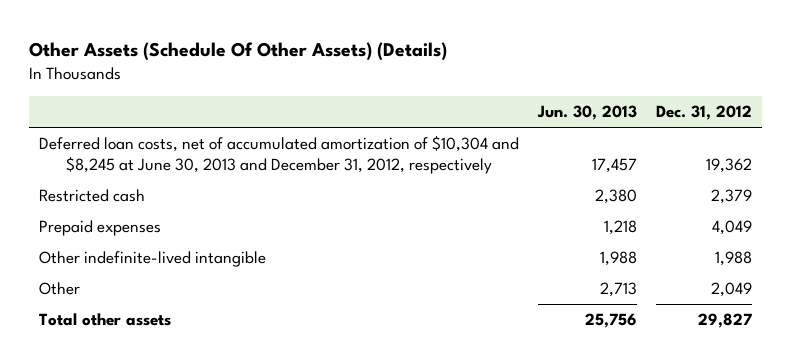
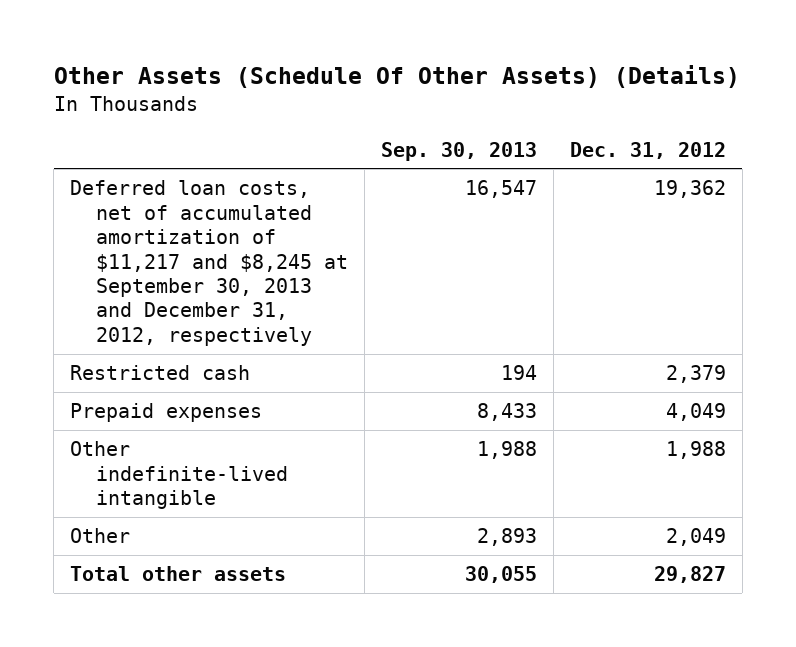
- | Jun. 30, 2013 | Dec. 31, 2012
+ | Sep. 30, 2013 | Dec. 31, 2012
- Deferred loan costs, net of accumulated amortization of $10,304 and $8,245 at June 30, 2013 and December 31, 2012, respectively | 17,457 | 19,362
+ Deferred loan costs, net of accumulated amortization of $11,217 and $8,245 at September 30, 2013 and December 31, 2012, respectively | 16,547 | 19,362

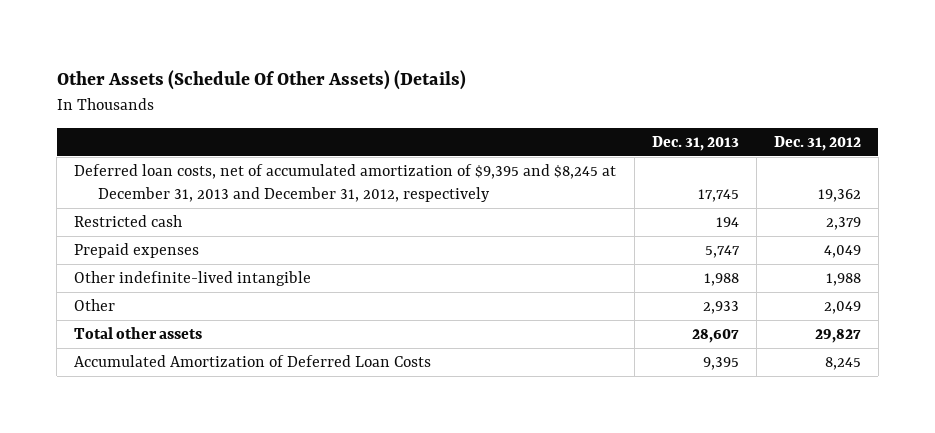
- | Sep. 30, 2013 | Dec. 31, 2012
+ | Dec. 31, 2013 | Dec. 31, 2012
- Deferred loan costs, net of accumulated amortization of $11,217 and $8,245 at September 30, 2013 and December 31, 2012, respectively | 16,547 | 19,362
+ Deferred loan costs, net of accumulated amortization of $9,395 and $8,245 at December 31, 2013 and December 31, 2012, respectively | 17,745 | 19,362
+ Accumulated Amortization of Deferred Loan Costs | 9,395 | 8,245

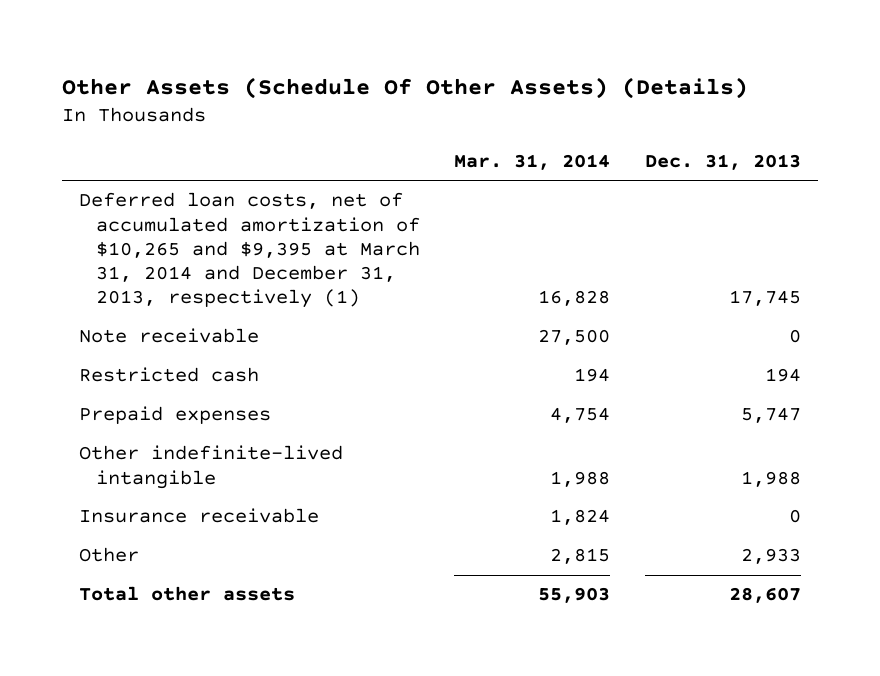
- | Dec. 31, 2013 | Dec. 31, 2012
+ | Mar. 31, 2014 | Dec. 31, 2013
- Deferred loan costs, net of accumulated amortization of $9,395 and $8,245 at December 31, 2013 and December 31, 2012, respectively | 17,745 | 19,362
+ Deferred loan costs, net of accumulated amortization of $10,265 and $9,395 at March 31, 2014 and December 31, 2013, respectively (1) | 16,828 | 17,745
+ Note receivable | 27,500 | 0
+ Insurance receivable | 1,824 | 0
- Accumulated Amortization of Deferred Loan Costs | 9,395 | 8,245

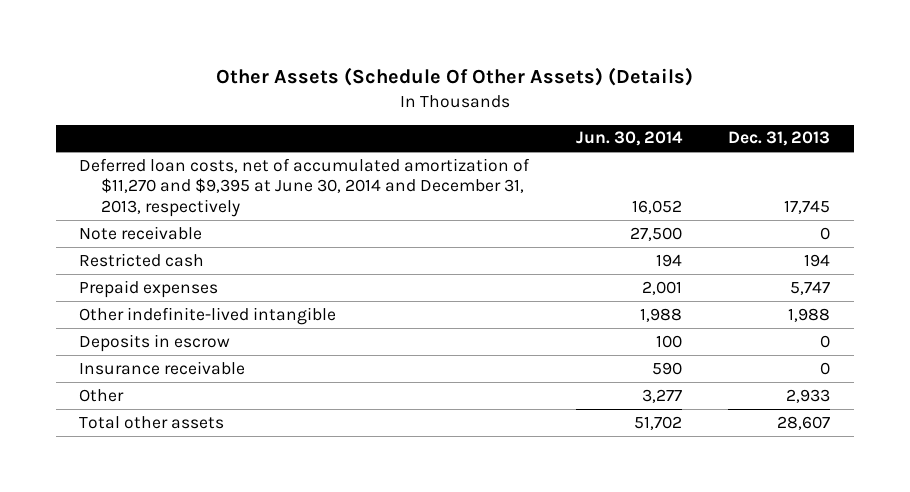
- | Mar. 31, 2014 | Dec. 31, 2013
+ | Jun. 30, 2014 | Dec. 31, 2013
- Deferred loan costs, net of accumulated amortization of $10,265 and $9,395 at March 31, 2014 and December 31, 2013, respectively (1) | 16,828 | 17,745
+ Deferred loan costs, net of accumulated amortization of $11,270 and $9,395 at June 30, 2014 and December 31, 2013, respectively | 16,052 | 17,745
+ Deposits in escrow | 100 | 0

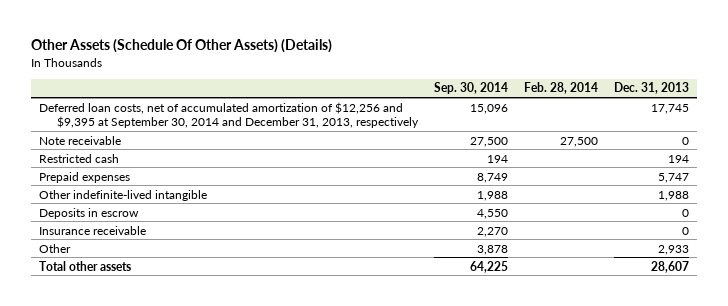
- | Jun. 30, 2014 | Dec. 31, 2013
+ | Sep. 30, 2014 | Feb. 28, 2014 | Dec. 31, 2013
- Deferred loan costs, net of accumulated amortization of $11,270 and $9,395 at June 30, 2014 and December 31, 2013, respectively | 16,052 | 17,745
+ Deferred loan costs, net of accumulated amortization of $12,256 and $9,395 at September 30, 2014 and December 31, 2013, respectively | 15,096 | | 17,745

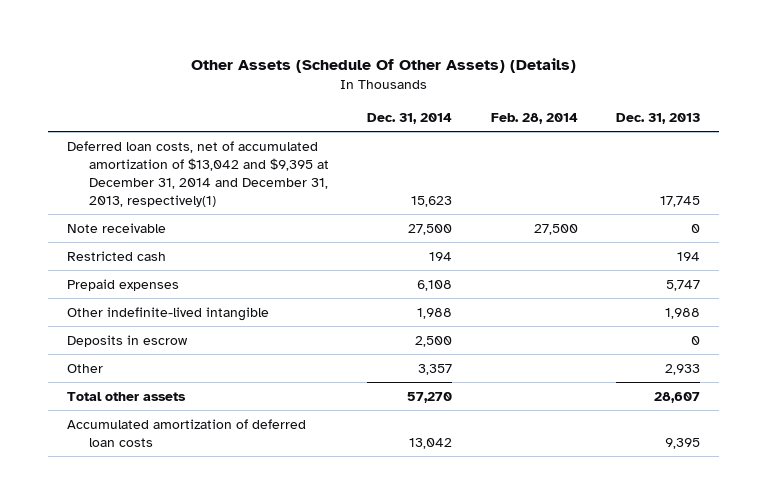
- | Sep. 30, 2014 | Feb. 28, 2014 | Dec. 31, 2013
+ | Dec. 31, 2014 | Feb. 28, 2014 | Dec. 31, 2013
- Deferred loan costs, net of accumulated amortization of $12,256 and $9,395 at September 30, 2014 and December 31, 2013, respectively | 15,096 | | 17,745
+ Deferred loan costs, net of accumulated amortization of $13,042 and $9,395 at December 31, 2014 and December 31, 2013, respectively(1) | 15,623 | | 17,745
- Insurance receivable | 2,270 | | 0
+ Accumulated amortization of deferred loan costs | 13,042 | | 9,395

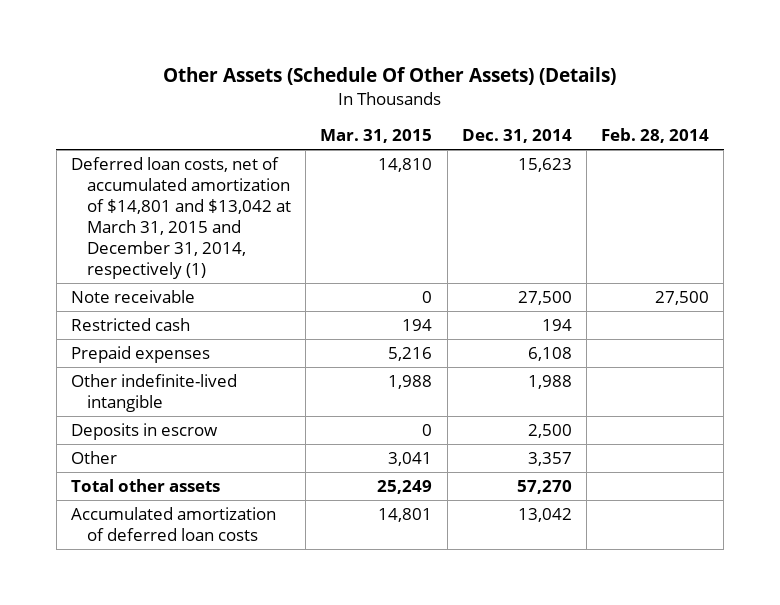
- | Dec. 31, 2014 | Feb. 28, 2014 | Dec. 31, 2013
+ | Mar. 31, 2015 | Dec. 31, 2014 | Feb. 28, 2014
- Deferred loan costs, net of accumulated amortization of $13,042 and $9,395 at December 31, 2014 and December 31, 2013, respectively(1) | 15,623 | | 17,745
+ Deferred loan costs, net of accumulated amortization of $14,801 and $13,042 at March 31, 2015 and December 31, 2014, respectively (1) | 14,810 | 15,623 |

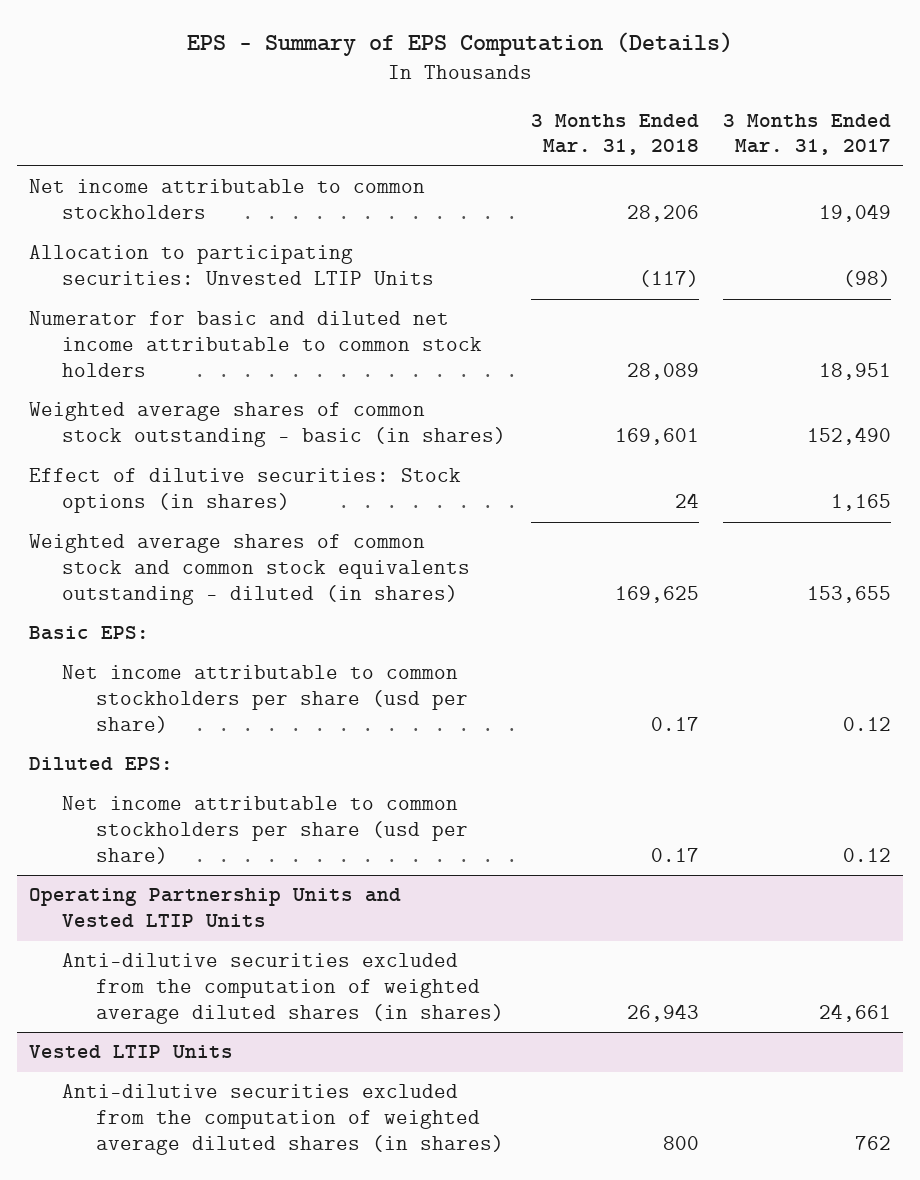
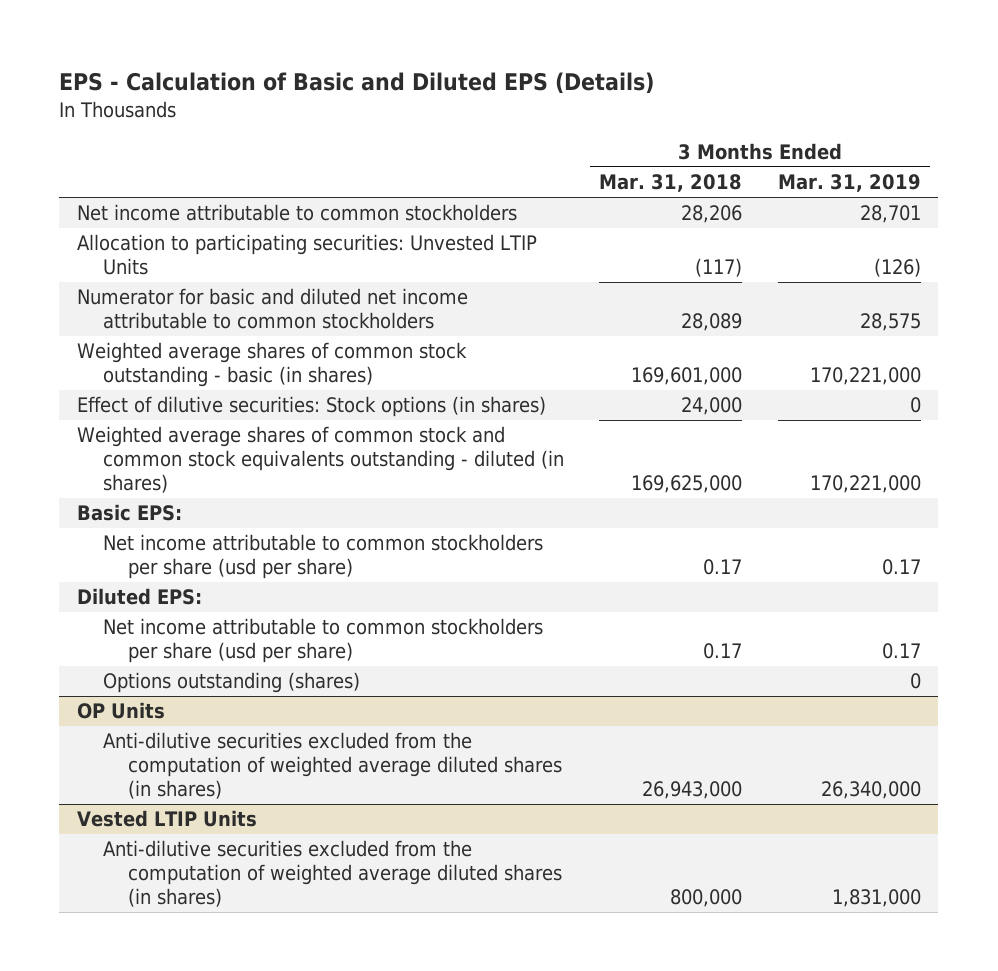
- EPS - Summary of EPS Computation (Details)
+ EPS - Calculation of Basic and Diluted EPS (Details)
- | 3 Months Ended Mar. 31, 2018 | 3 Months Ended Mar. 31, 2017
+ | 3 Months Ended Mar. 31, 2018 | 3 Months Ended Mar. 31, 2019
- Numerator for basic and diluted net income attributable to common stock holders | 28,089 | 18,951
- Weighted average shares of common stock outstanding - basic (in shares) | 169,601 | 152,490
- Effect of dilutive securities: Stock options (in shares) | 24 | 1,165
- Weighted average shares of common stock and common stock equivalents outstanding - diluted (in shares) | 169,625 | 153,655
+ Numerator for basic and diluted net income attributable to common stockholders | 28,089 | 28,575
+ Weighted average shares of common stock outstanding - basic (in shares) | 169,601,000 | 170,221,000
+ Effect of dilutive securities: Stock options (in shares) | 24,000 | 0
+ Weighted average shares of common stock and common stock equivalents outstanding - diluted (in shares) | 169,625,000 | 170,221,000
- Operating Partnership Units and Vested LTIP Units
- Anti-dilutive securities excluded from the computation of weighted average diluted shares (in shares) | 26,943 | 24,661
+ Options outstanding (shares) | | 0
+ OP Units
+ Anti-dilutive securities excluded from the computation of weighted average diluted shares (in shares) | 26,943,000 | 26,340,000
@ Vested LTIP Units
- Anti-dilutive securities excluded from the computation of weighted average diluted shares (in shares) | 800 | 762
+ Anti-dilutive securities excluded from the computation of weighted average diluted shares (in shares) | 800,000 | 1,831,000

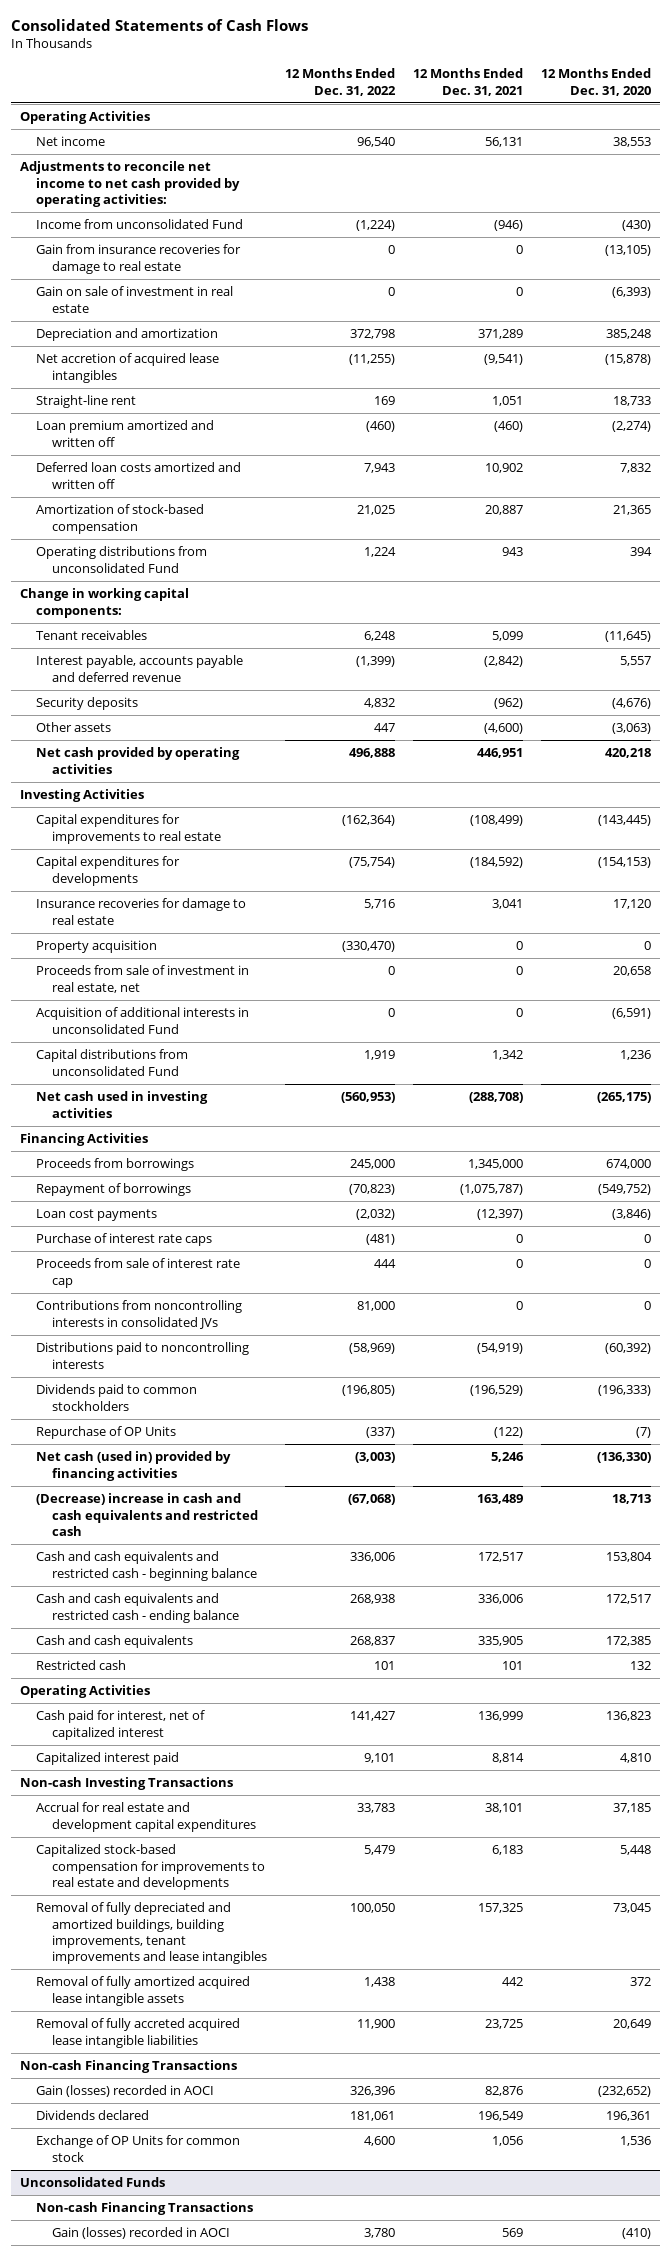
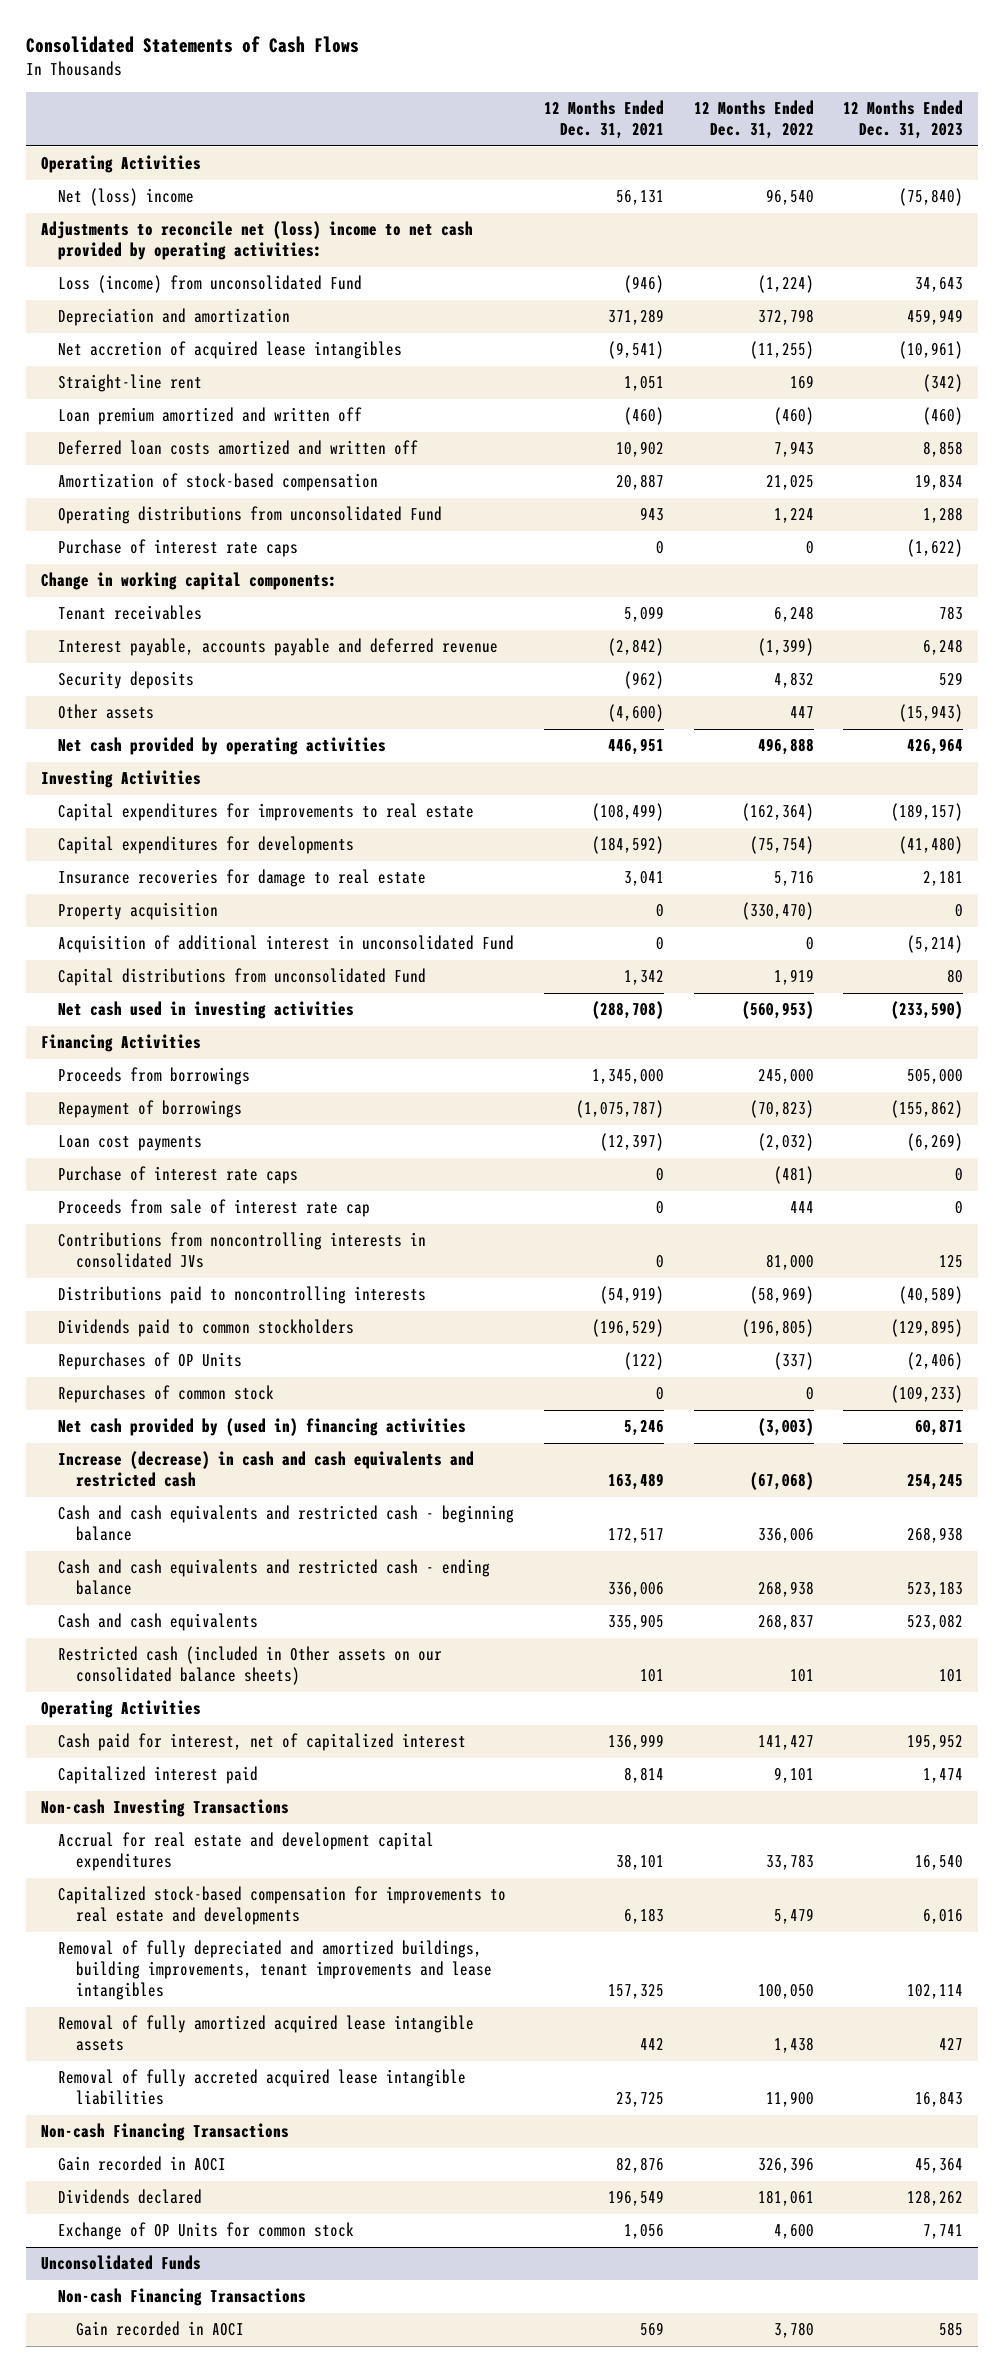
- | 12 Months Ended Dec. 31, 2022 | 12 Months Ended Dec. 31, 2021 | 12 Months Ended Dec. 31, 2020
+ | 12 Months Ended Dec. 31, 2021 | 12 Months Ended Dec. 31, 2022 | 12 Months Ended Dec. 31, 2023
- Net income | 96,540 | 56,131 | 38,553
- Adjustments to reconcile net income to net cash provided by operating activities:
- Income from unconsolidated Fund | (1,224) | (946) | (430)
- Gain from insurance recoveries for damage to real estate | 0 | 0 | (13,105)
- Gain on sale of investment in real estate | 0 | 0 | (6,393)
+ Net (loss) income | 56,131 | 96,540 | (75,840)
+ Adjustments to reconcile net (loss) income to net cash provided by operating activities:
+ Loss (income) from unconsolidated Fund | (946) | (1,224) | 34,643
+ Purchase of interest rate caps | 0 | 0 | (1,622)
- Proceeds from sale of investment in real estate, net | 0 | 0 | 20,658
- Acquisition of additional interests in unconsolidated Fund | 0 | 0 | (6,591)
+ Acquisition of additional interest in unconsolidated Fund | 0 | 0 | (5,214)
- Repurchase of OP Units | (337) | (122) | (7)
- Net cash (used in) provided by financing activities | (3,003) | 5,246 | (136,330)
- (Decrease) increase in cash and cash equivalents and restricted cash | (67,068) | 163,489 | 18,713
+ Repurchases of OP Units | (122) | (337) | (2,406)
+ Repurchases of common stock | 0 | 0 | (109,233)
+ Net cash provided by (used in) financing activities | 5,246 | (3,003) | 60,871
+ Increase (decrease) in cash and cash equivalents and restricted cash | 163,489 | (67,068) | 254,245
- Restricted cash | 101 | 101 | 132
+ Restricted cash (included in Other assets on our consolidated balance sheets) | 101 | 101 | 101
- Gain (losses) recorded in AOCI | 326,396 | 82,876 | (232,652)
+ Gain recorded in AOCI | 82,876 | 326,396 | 45,364
@ Unconsolidated Funds
- Gain (losses) recorded in AOCI | 3,780 | 569 | (410)
+ Gain recorded in AOCI | 569 | 3,780 | 585

